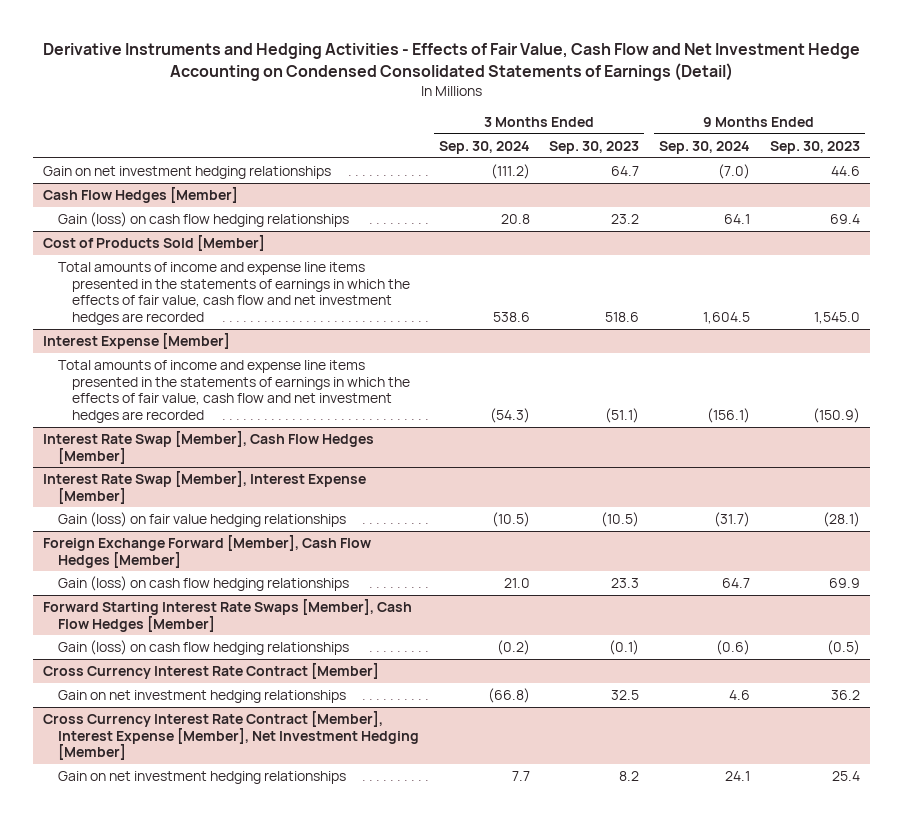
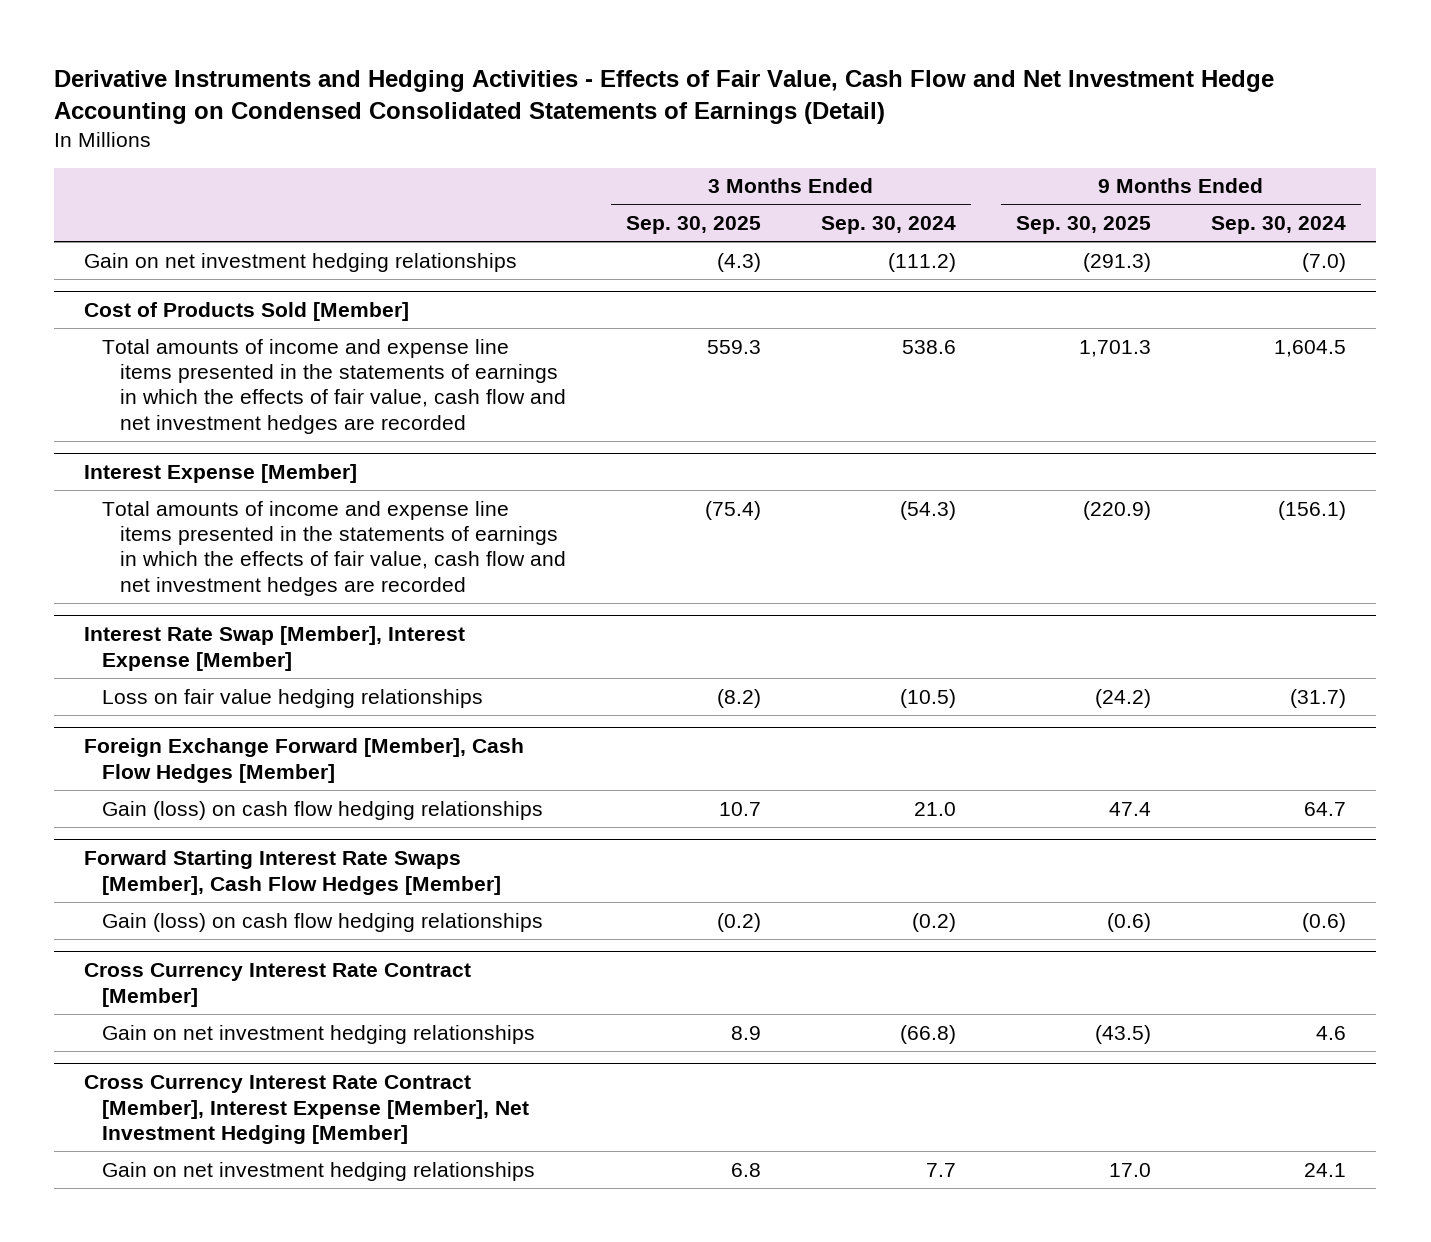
- | 3 Months Ended Sep. 30, 2024 | 3 Months Ended Sep. 30, 2023 | 9 Months Ended Sep. 30, 2024 | 9 Months Ended Sep. 30, 2023
+ | 3 Months Ended Sep. 30, 2025 | 3 Months Ended Sep. 30, 2024 | 9 Months Ended Sep. 30, 2025 | 9 Months Ended Sep. 30, 2024
- Cash Flow Hedges [Member]
- Gain (loss) on cash flow hedging relationships | 20.8 | 23.2 | 64.1 | 69.4
- Interest Rate Swap [Member], Cash Flow Hedges [Member]
@ Interest Rate Swap [Member], Interest Expense [Member]
- Gain (loss) on fair value hedging relationships | (10.5) | (10.5) | (31.7) | (28.1)
+ Loss on fair value hedging relationships | (8.2) | (10.5) | (24.2) | (31.7)

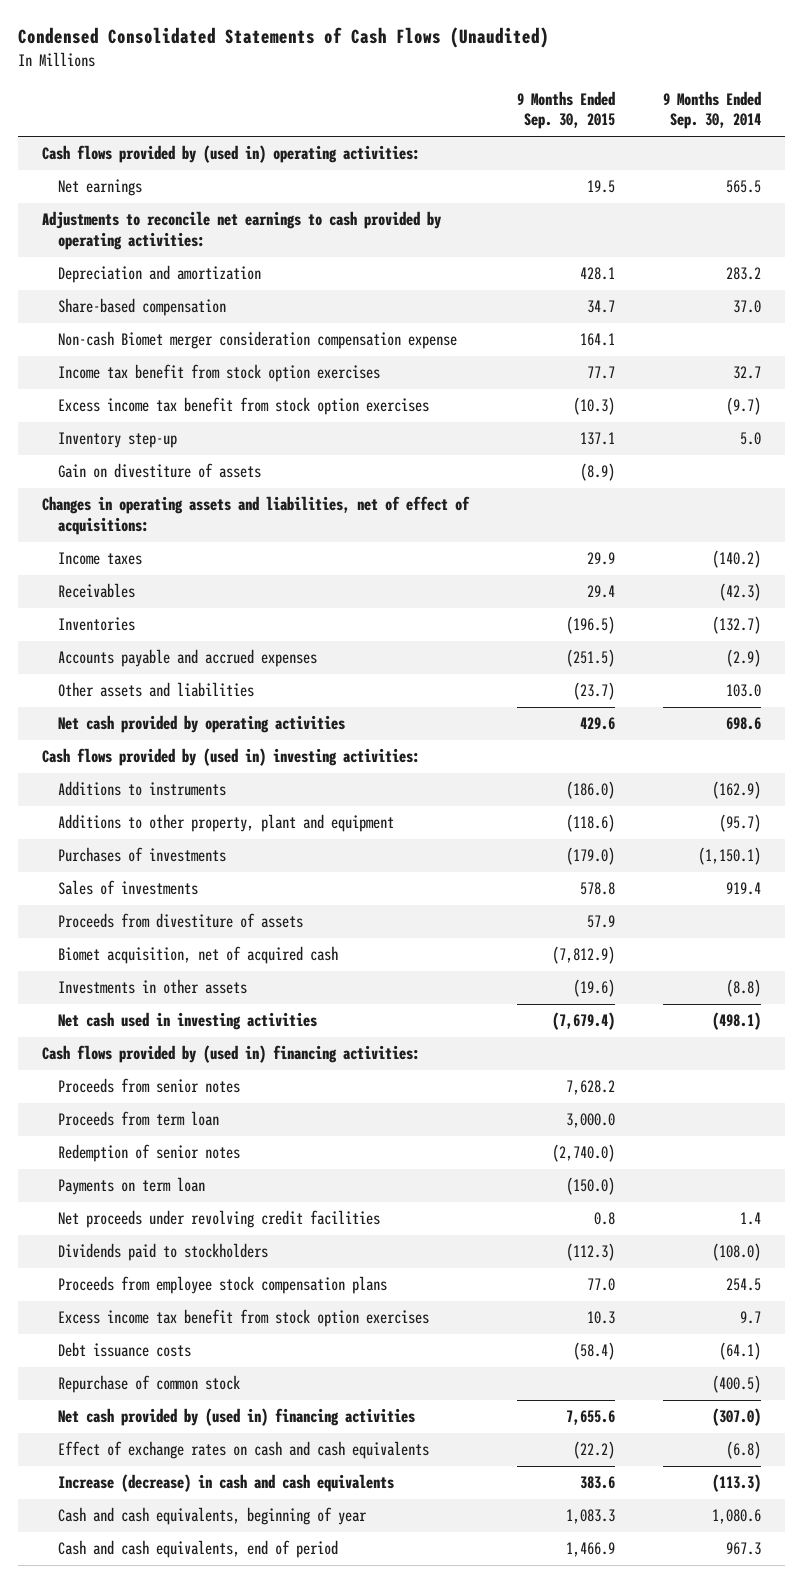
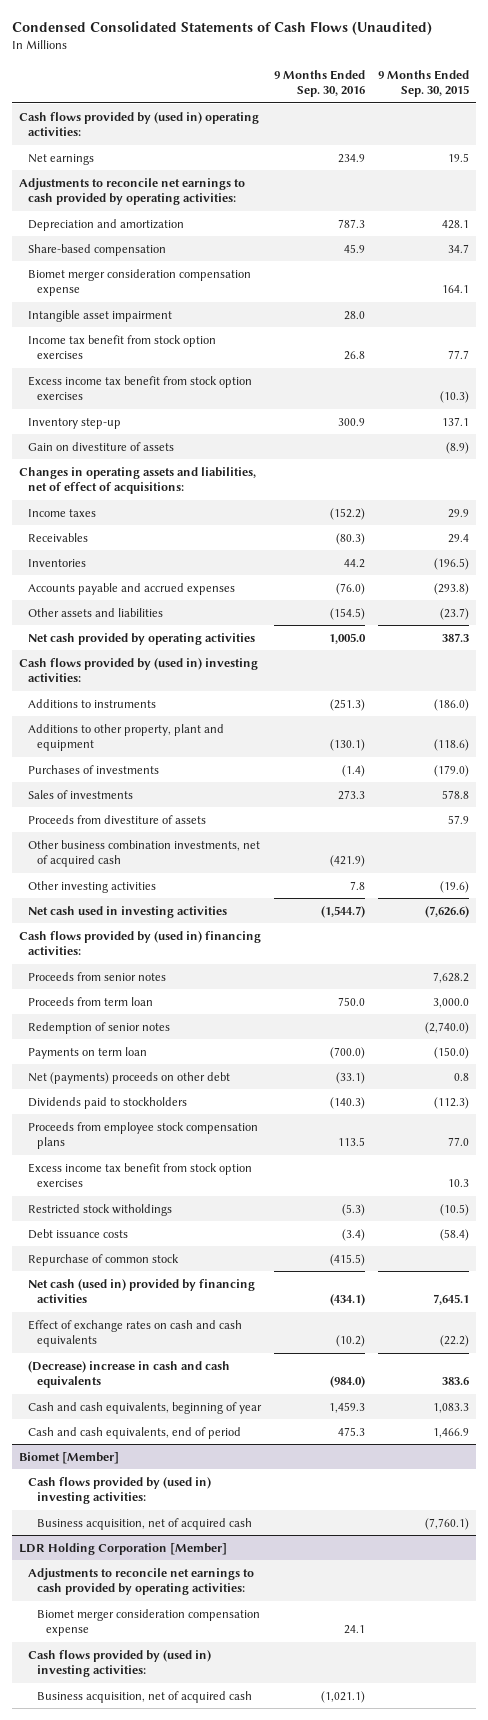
- | 9 Months Ended Sep. 30, 2015 | 9 Months Ended Sep. 30, 2014
+ | 9 Months Ended Sep. 30, 2016 | 9 Months Ended Sep. 30, 2015
- Non-cash Biomet merger consideration compensation expense | 164.1 |
+ Biomet merger consideration compensation expense | | 164.1
+ Intangible asset impairment | 28.0 |
- Accounts payable and accrued expenses | (251.5) | (2.9)
+ Accounts payable and accrued expenses | (76.0) | (293.8)
- Net cash provided by operating activities | 429.6 | 698.6
+ Net cash provided by operating activities | 1,005.0 | 387.3
- Biomet acquisition, net of acquired cash | (7,812.9) |
- Investments in other assets | (19.6) | (8.8)
- Net cash used in investing activities | (7,679.4) | (498.1)
+ Other business combination investments, net of acquired cash | (421.9) |
+ Other investing activities | 7.8 | (19.6)
+ Net cash used in investing activities | (1,544.7) | (7,626.6)
- Net proceeds under revolving credit facilities | 0.8 | 1.4
+ Net (payments) proceeds on other debt | (33.1) | 0.8
+ Restricted stock witholdings | (5.3) | (10.5)
- Net cash provided by (used in) financing activities | 7,655.6 | (307.0)
+ Net cash (used in) provided by financing activities | (434.1) | 7,645.1
- Increase (decrease) in cash and cash equivalents | 383.6 | (113.3)
+ (Decrease) increase in cash and cash equivalents | (984.0) | 383.6
+ Biomet [Member]
+ Cash flows provided by (used in) investing activities:
+ Business acquisition, net of acquired cash | | (7,760.1)
+ LDR Holding Corporation [Member]
+ Adjustments to reconcile net earnings to cash provided by operating activities:
+ Biomet merger consideration compensation expense | 24.1 |
+ Cash flows provided by (used in) investing activities:
+ Business acquisition, net of acquired cash | (1,021.1) |

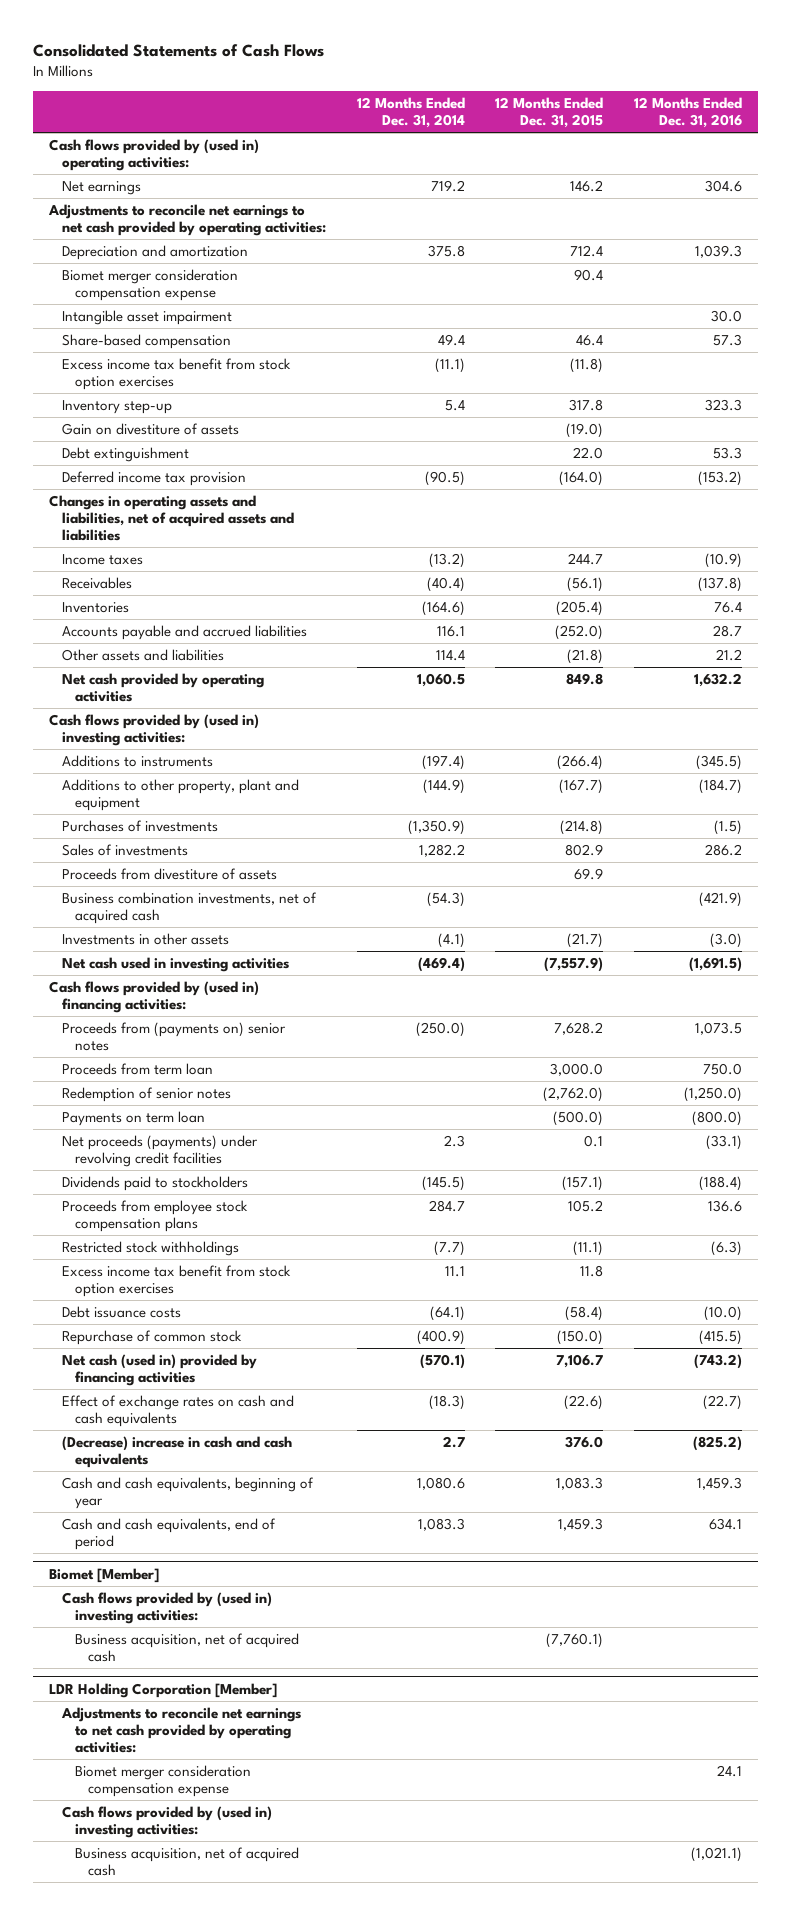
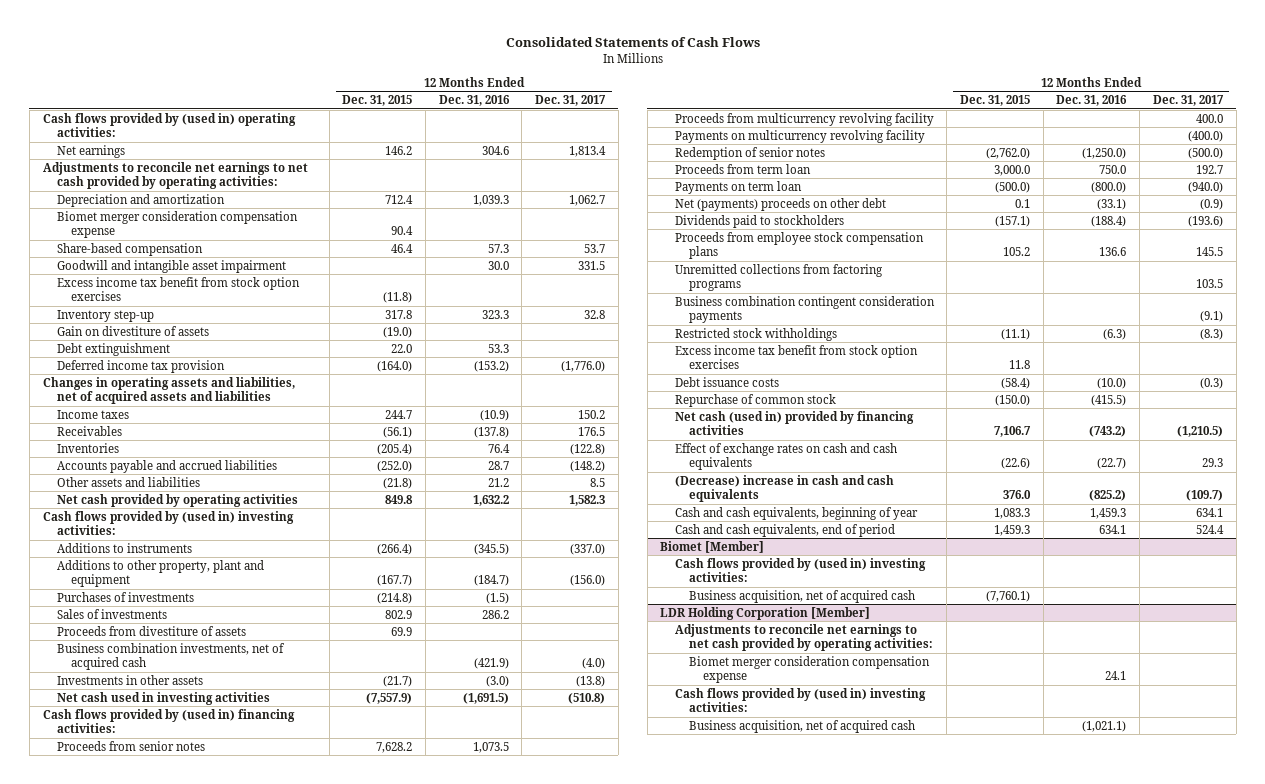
- | 12 Months Ended Dec. 31, 2014 | 12 Months Ended Dec. 31, 2015 | 12 Months Ended Dec. 31, 2016
+ | 12 Months Ended Dec. 31, 2015 | 12 Months Ended Dec. 31, 2016 | 12 Months Ended Dec. 31, 2017
- Intangible asset impairment | | | 30.0
+ Goodwill and intangible asset impairment | | 30.0 | 331.5
- Proceeds from (payments on) senior notes | (250.0) | 7,628.2 | 1,073.5
+ Proceeds from senior notes | 7,628.2 | 1,073.5 |
+ Proceeds from multicurrency revolving facility | | | 400.0
+ Payments on multicurrency revolving facility | | | (400.0)
moved down: Proceeds from term loan | 3,000.0 | 750.0 | 192.7
- Net proceeds (payments) under revolving credit facilities | 2.3 | 0.1 | (33.1)
+ Net (payments) proceeds on other debt | 0.1 | (33.1) | (0.9)
+ Unremitted collections from factoring programs | | | 103.5
+ Business combination contingent consideration payments | | | (9.1)

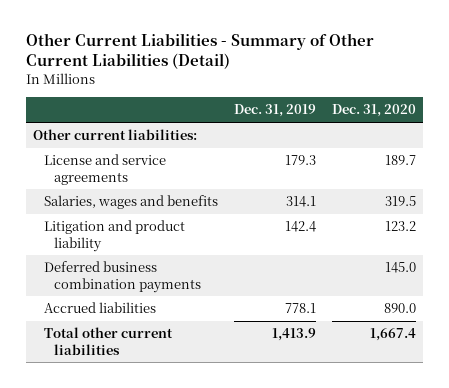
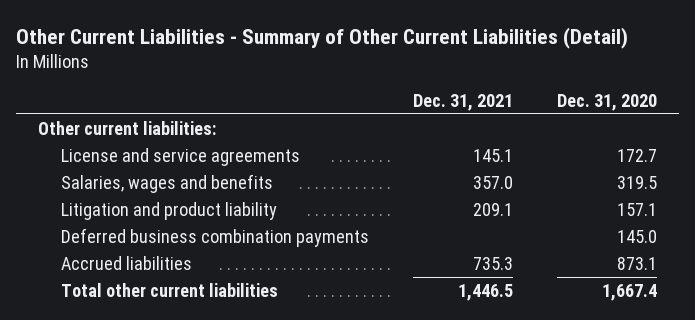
- | Dec. 31, 2019 | Dec. 31, 2020
+ | Dec. 31, 2021 | Dec. 31, 2020
- License and service agreements | 179.3 | 189.7
+ License and service agreements | 145.1 | 172.7
- Litigation and product liability | 142.4 | 123.2
+ Litigation and product liability | 209.1 | 157.1
- Accrued liabilities | 778.1 | 890.0
+ Accrued liabilities | 735.3 | 873.1

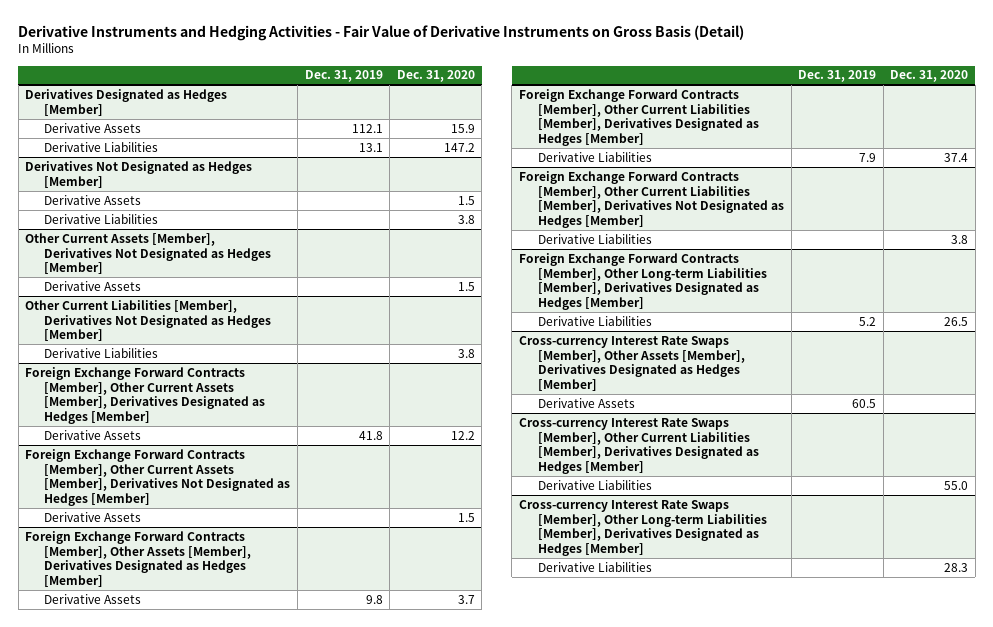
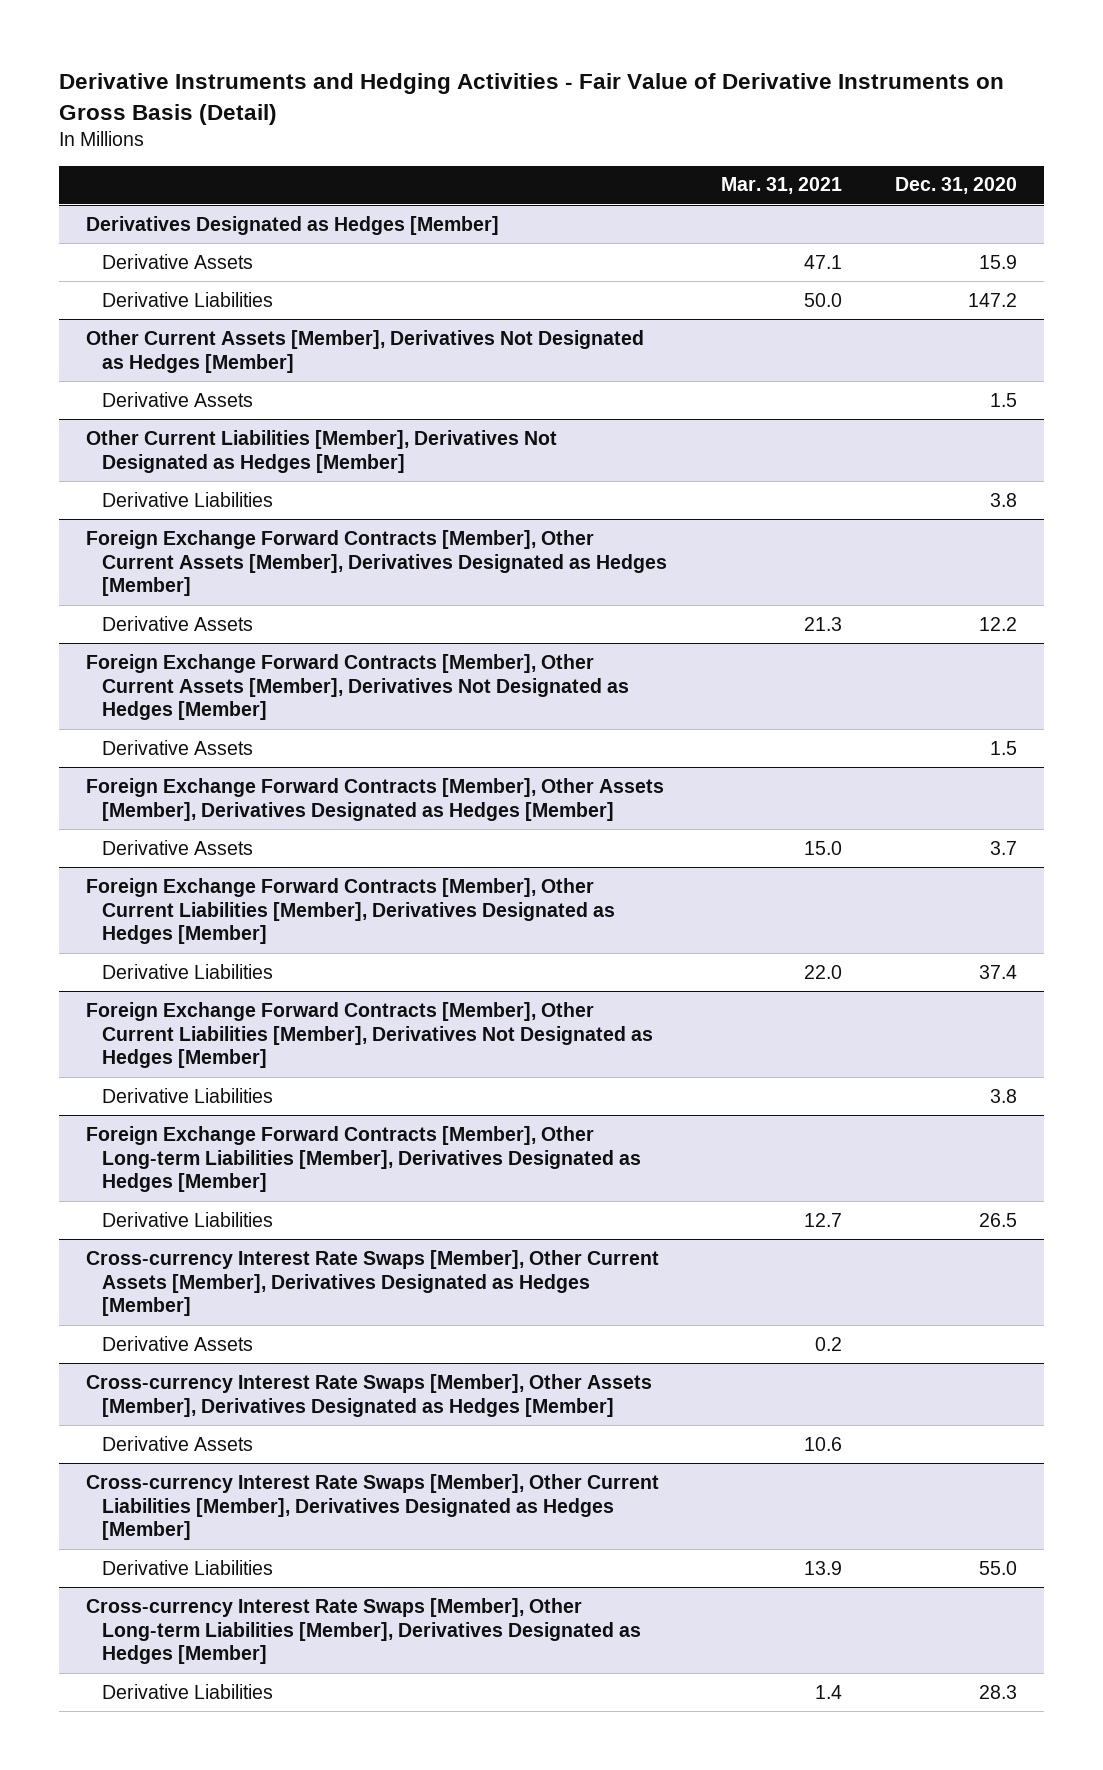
- | Dec. 31, 2019 | Dec. 31, 2020
+ | Mar. 31, 2021 | Dec. 31, 2020
- Derivatives Not Designated as Hedges [Member]
- Derivative Assets | | 1.5
- Derivative Liabilities | | 3.8
+ Cross-currency Interest Rate Swaps [Member], Other Current Assets [Member], Derivatives Designated as Hedges [Member]
+ Derivative Assets | 0.2 |

